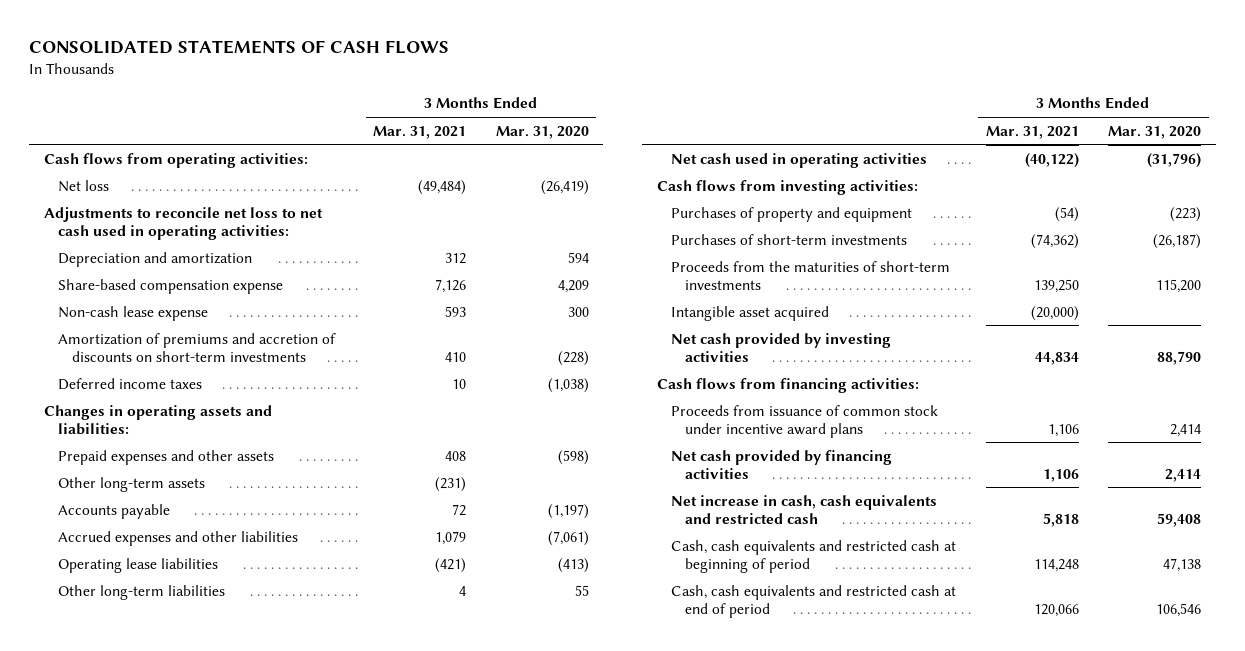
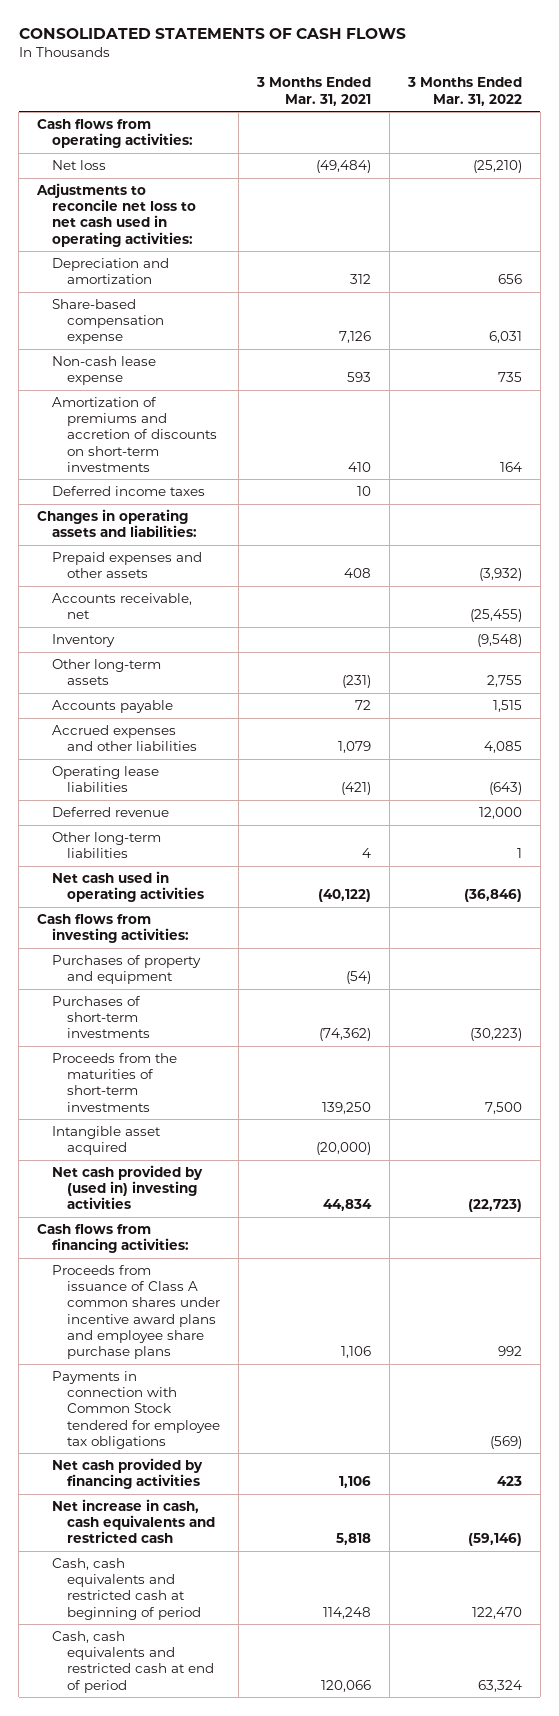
- | 3 Months Ended Mar. 31, 2021 | 3 Months Ended Mar. 31, 2020
+ | 3 Months Ended Mar. 31, 2021 | 3 Months Ended Mar. 31, 2022
+ Accounts receivable, net | | (25,455)
+ Inventory | | (9,548)
+ Deferred revenue | | 12,000
- Net cash provided by investing activities | 44,834 | 88,790
+ Net cash provided by (used in) investing activities | 44,834 | (22,723)
- Proceeds from issuance of common stock under incentive award plans | 1,106 | 2,414
+ Proceeds from issuance of Class A common shares under incentive award plans and employee share purchase plans | 1,106 | 992
+ Payments in connection with Common Stock tendered for employee tax obligations | | (569)

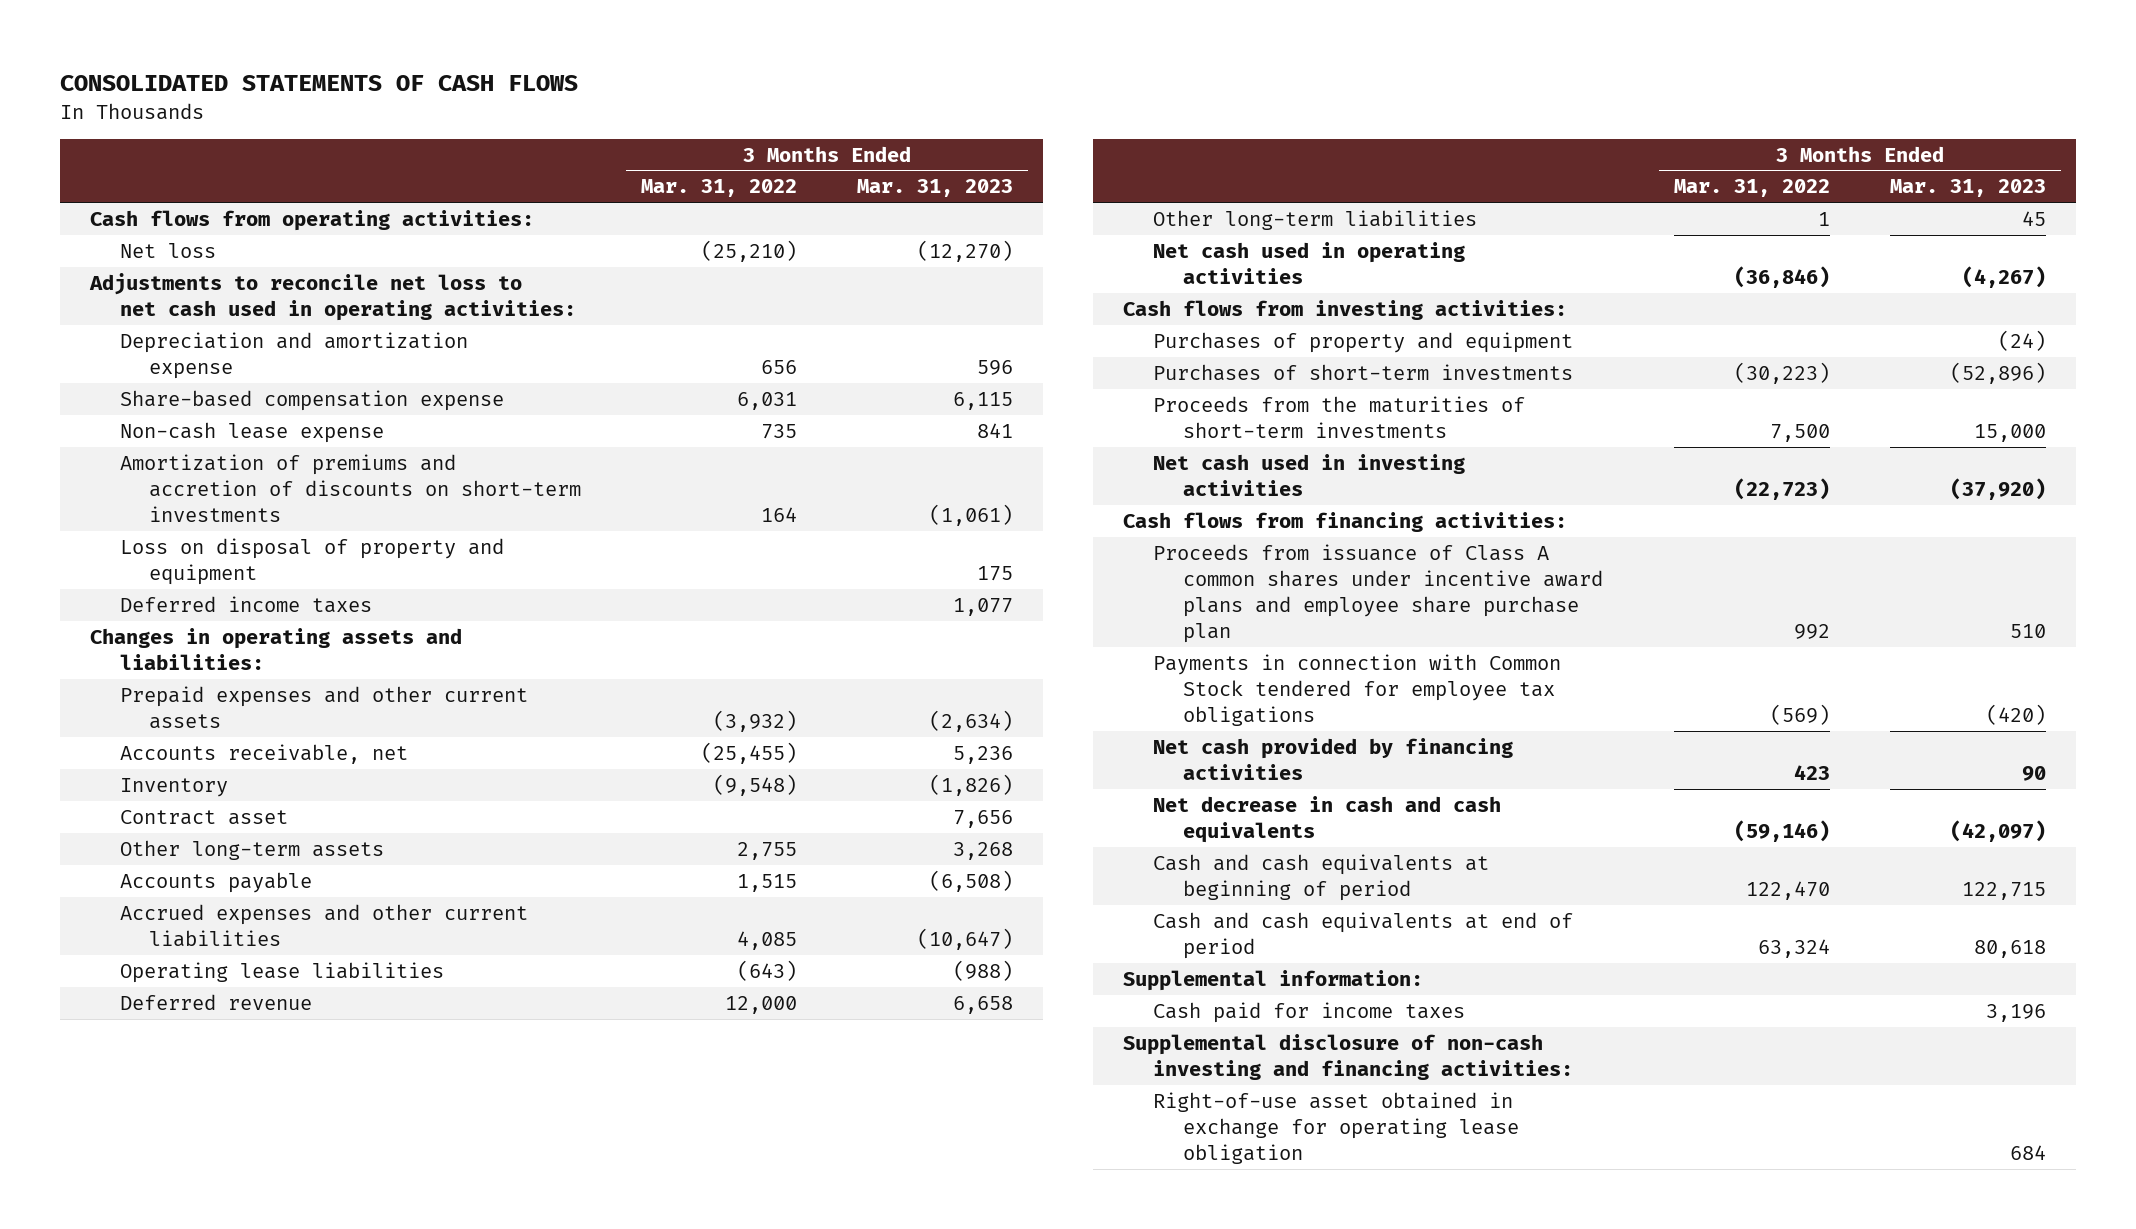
- | 3 Months Ended Mar. 31, 2021 | 3 Months Ended Mar. 31, 2022
+ | 3 Months Ended Mar. 31, 2022 | 3 Months Ended Mar. 31, 2023
- Depreciation and amortization | 312 | 656
+ Depreciation and amortization expense | 656 | 596
+ Loss on disposal of property and equipment | | 175
- Prepaid expenses and other assets | 408 | (3,932)
+ Prepaid expenses and other current assets | (3,932) | (2,634)
+ Contract asset | | 7,656
- Accrued expenses and other liabilities | 1,079 | 4,085
+ Accrued expenses and other current liabilities | 4,085 | (10,647)
- Intangible asset acquired | (20,000) |
- Net cash provided by (used in) investing activities | 44,834 | (22,723)
+ Net cash used in investing activities | (22,723) | (37,920)
- Proceeds from issuance of Class A common shares under incentive award plans and employee share purchase plans | 1,106 | 992
+ Proceeds from issuance of Class A common shares under incentive award plans and employee share purchase plan | 992 | 510
- Net increase in cash, cash equivalents and restricted cash | 5,818 | (59,146)
- Cash, cash equivalents and restricted cash at beginning of period | 114,248 | 122,470
- Cash, cash equivalents and restricted cash at end of period | 120,066 | 63,324
+ Net decrease in cash and cash equivalents | (59,146) | (42,097)
+ Cash and cash equivalents at beginning of period | 122,470 | 122,715
+ Cash and cash equivalents at end of period | 63,324 | 80,618
+ Supplemental information:
+ Cash paid for income taxes | | 3,196
+ Supplemental disclosure of non-cash investing and financing activities:
+ Right-of-use asset obtained in exchange for operating lease obligation | | 684

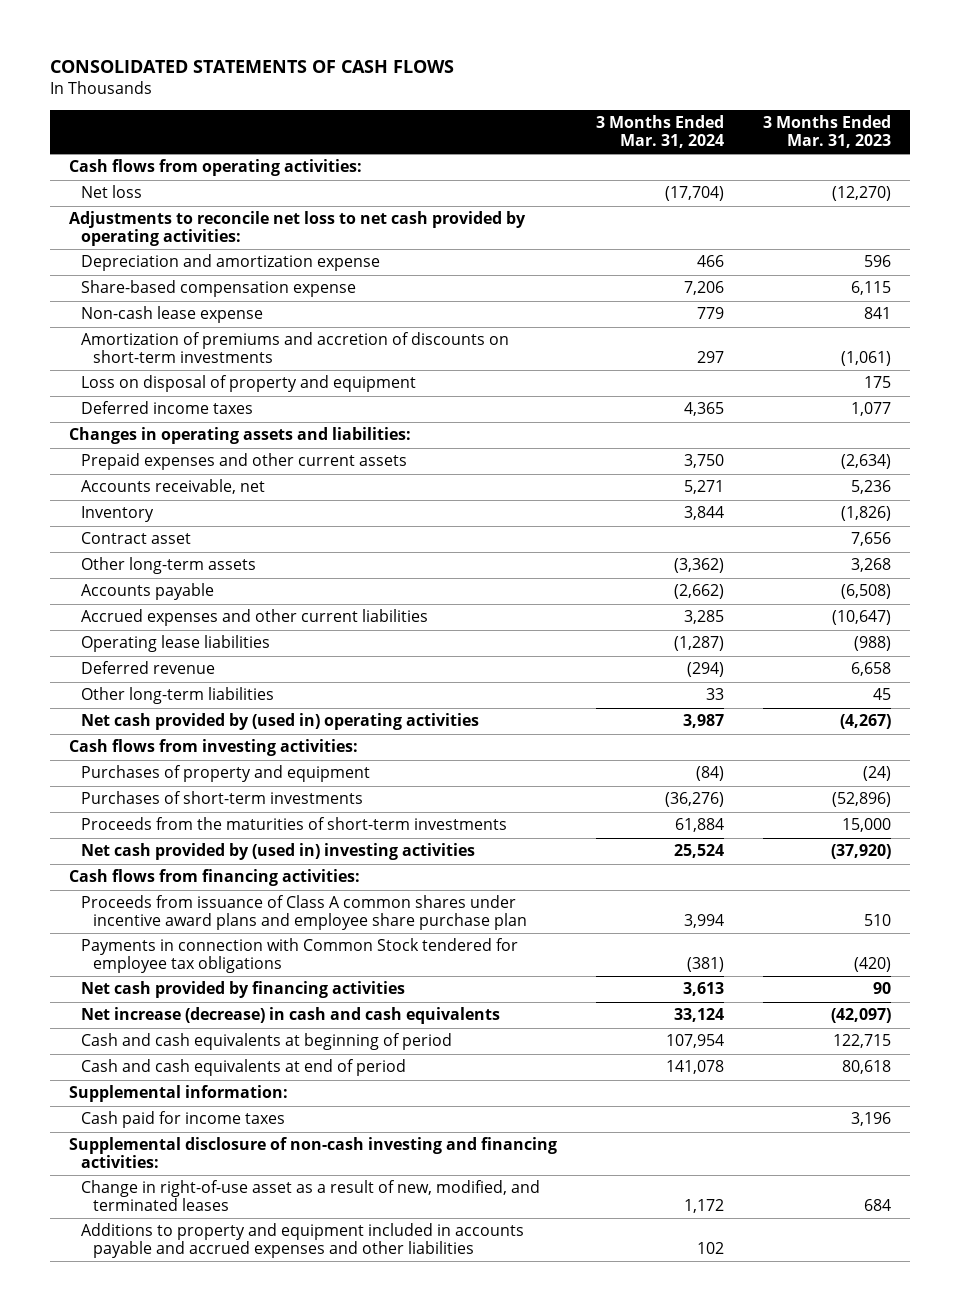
- | 3 Months Ended Mar. 31, 2022 | 3 Months Ended Mar. 31, 2023
+ | 3 Months Ended Mar. 31, 2024 | 3 Months Ended Mar. 31, 2023
- Adjustments to reconcile net loss to net cash used in operating activities:
+ Adjustments to reconcile net loss to net cash provided by operating activities:
- Net cash used in operating activities | (36,846) | (4,267)
+ Net cash provided by (used in) operating activities | 3,987 | (4,267)
- Net cash used in investing activities | (22,723) | (37,920)
+ Net cash provided by (used in) investing activities | 25,524 | (37,920)
- Net decrease in cash and cash equivalents | (59,146) | (42,097)
+ Net increase (decrease) in cash and cash equivalents | 33,124 | (42,097)
- Right-of-use asset obtained in exchange for operating lease obligation | | 684
+ Change in right-of-use asset as a result of new, modified, and terminated leases | 1,172 | 684
+ Additions to property and equipment included in accounts payable and accrued expenses and other liabilities | 102 |

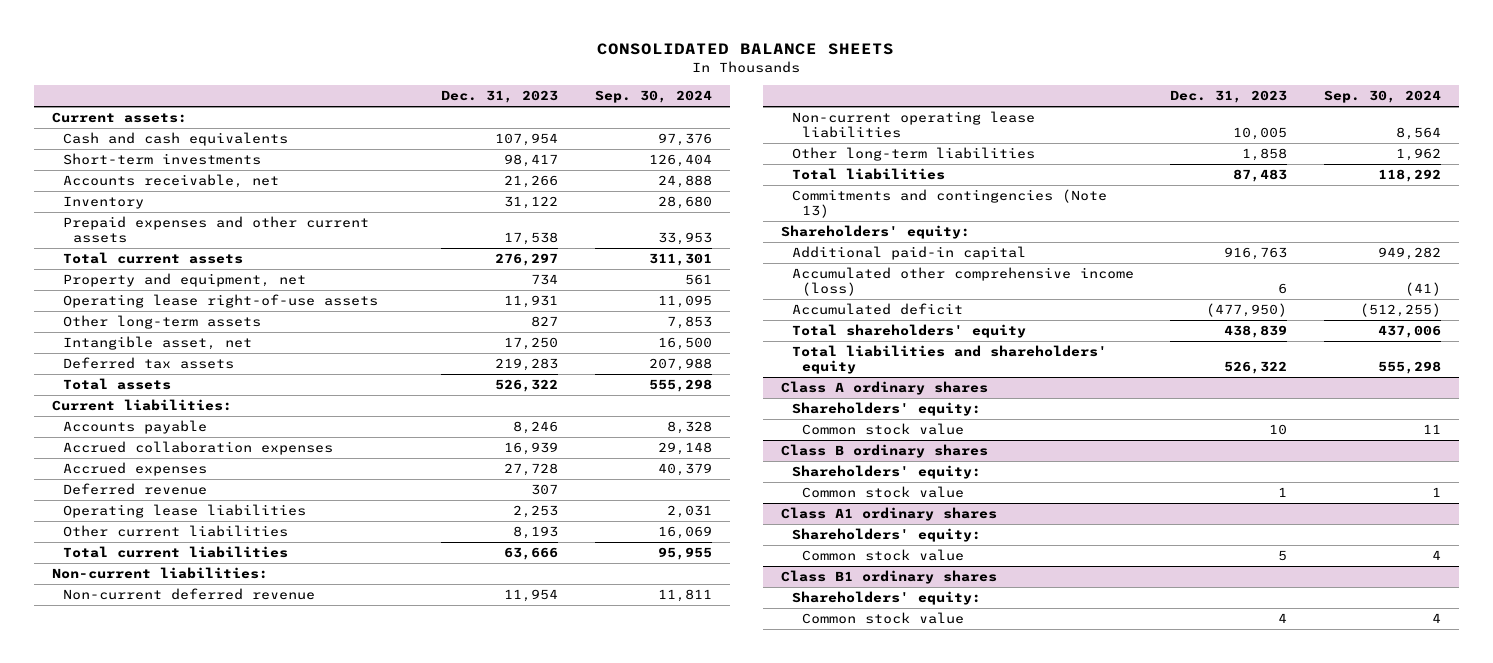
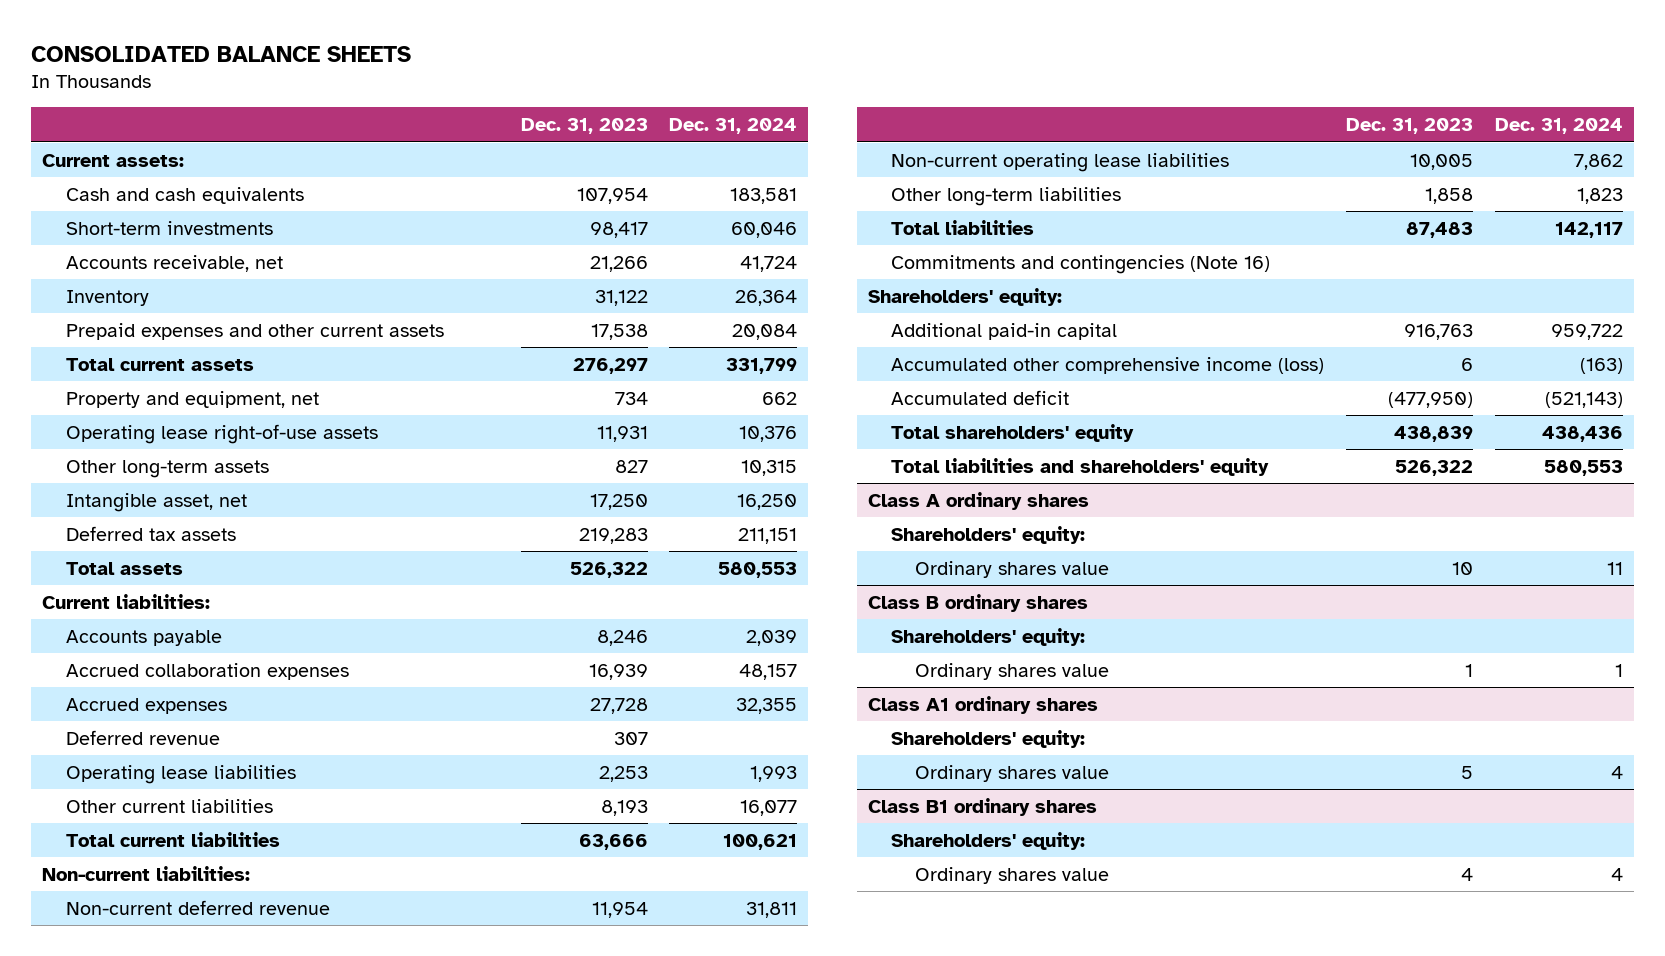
- | Dec. 31, 2023 | Sep. 30, 2024
+ | Dec. 31, 2023 | Dec. 31, 2024
- Commitments and contingencies (Note 13)
+ Commitments and contingencies (Note 16)
@ Class A ordinary shares
- Common stock value | 10 | 11
+ Ordinary shares value | 10 | 11
@ Class B ordinary shares
- Common stock value | 1 | 1
+ Ordinary shares value | 1 | 1
@ Class A1 ordinary shares
- Common stock value | 5 | 4
+ Ordinary shares value | 5 | 4
@ Class B1 ordinary shares
- Common stock value | 4 | 4
+ Ordinary shares value | 4 | 4

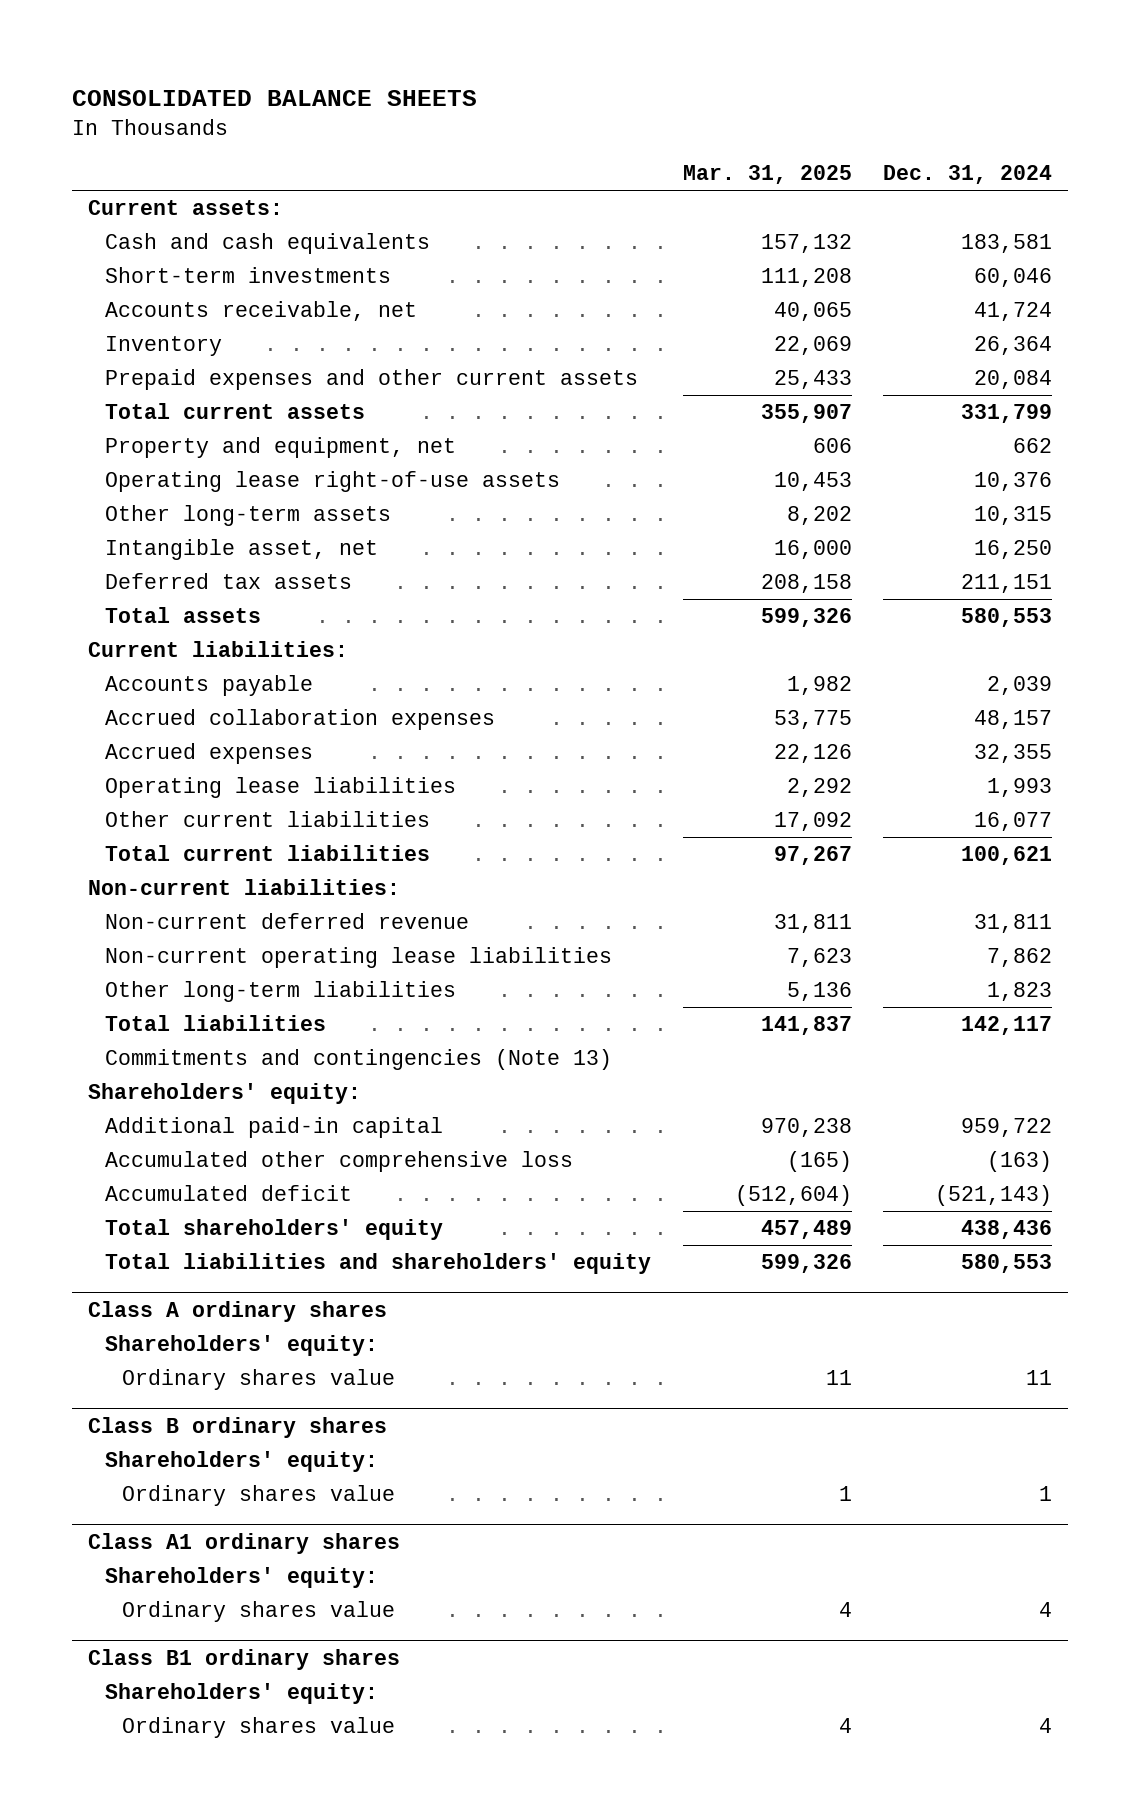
- | Dec. 31, 2023 | Dec. 31, 2024
+ | Mar. 31, 2025 | Dec. 31, 2024
- Deferred revenue | 307 |
- Commitments and contingencies (Note 16)
+ Commitments and contingencies (Note 13)
- Accumulated other comprehensive income (loss) | 6 | (163)
+ Accumulated other comprehensive loss | (165) | (163)

